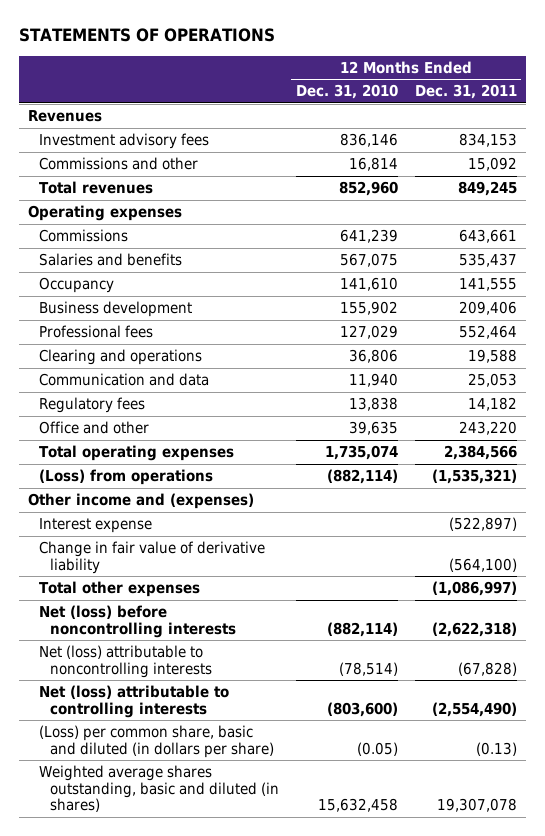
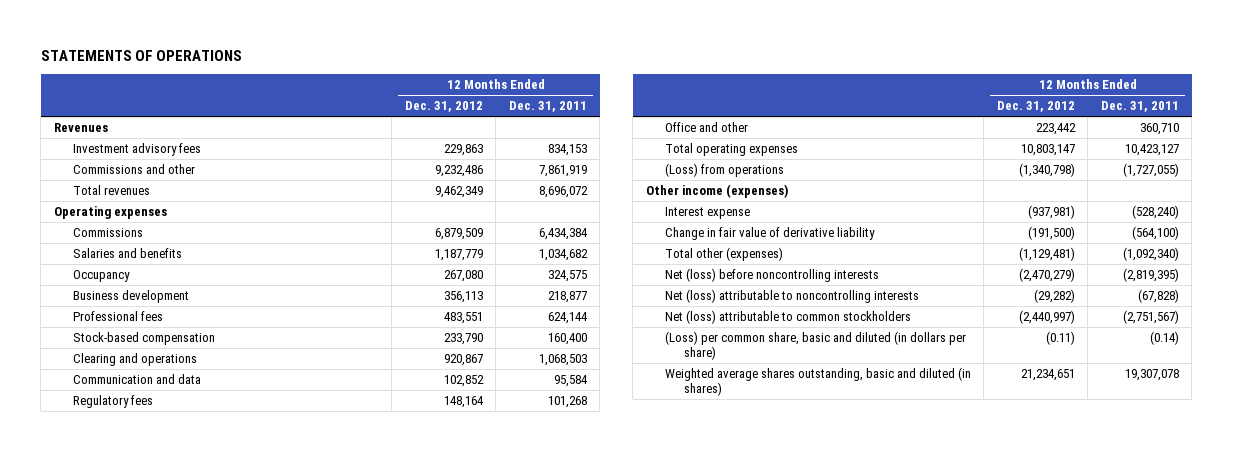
- | 12 Months Ended Dec. 31, 2010 | 12 Months Ended Dec. 31, 2011
+ | 12 Months Ended Dec. 31, 2012 | 12 Months Ended Dec. 31, 2011
- Commissions and other | 16,814 | 15,092
- Total revenues | 852,960 | 849,245
+ Commissions and other | 9,232,486 | 7,861,919
+ Total revenues | 9,462,349 | 8,696,072
- Commissions | 641,239 | 643,661
- Salaries and benefits | 567,075 | 535,437
- Occupancy | 141,610 | 141,555
- Business development | 155,902 | 209,406
- Professional fees | 127,029 | 552,464
- Clearing and operations | 36,806 | 19,588
- Communication and data | 11,940 | 25,053
- Regulatory fees | 13,838 | 14,182
- Office and other | 39,635 | 243,220
- Total operating expenses | 1,735,074 | 2,384,566
- (Loss) from operations | (882,114) | (1,535,321)
- Other income and (expenses)
- Interest expense | | (522,897)
+ Commissions | 6,879,509 | 6,434,384
+ Salaries and benefits | 1,187,779 | 1,034,682
+ Occupancy | 267,080 | 324,575
+ Business development | 356,113 | 218,877
+ Professional fees | 483,551 | 624,144
+ Stock-based compensation | 233,790 | 160,400
+ Clearing and operations | 920,867 | 1,068,503
+ Communication and data | 102,852 | 95,584
+ Regulatory fees | 148,164 | 101,268
+ Office and other | 223,442 | 360,710
+ Total operating expenses | 10,803,147 | 10,423,127
+ (Loss) from operations | (1,340,798) | (1,727,055)
+ Other income (expenses)
+ Interest expense | (937,981) | (528,240)
- Total other expenses | | (1,086,997)
- Net (loss) before noncontrolling interests | (882,114) | (2,622,318)
+ Total other (expenses) | (1,129,481) | (1,092,340)
+ Net (loss) before noncontrolling interests | (2,470,279) | (2,819,395)
- Net (loss) attributable to controlling interests | (803,600) | (2,554,490)
- (Loss) per common share, basic and diluted (in dollars per share) | (0.05) | (0.13)
+ Net (loss) attributable to common stockholders | (2,440,997) | (2,751,567)
+ (Loss) per common share, basic and diluted (in dollars per share) | (0.11) | (0.14)

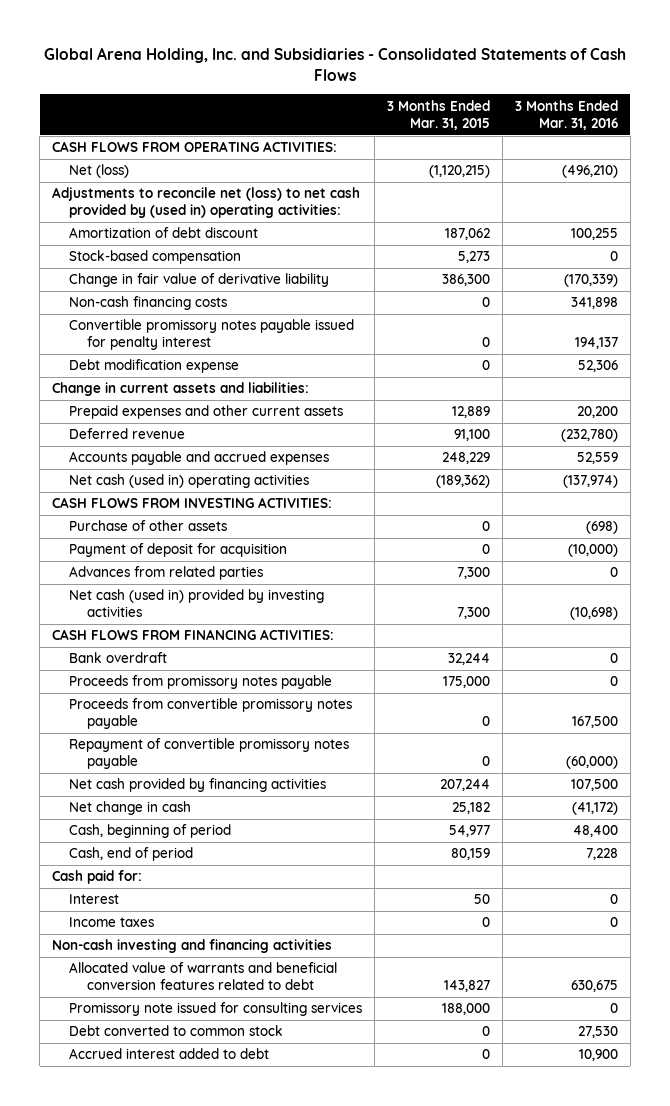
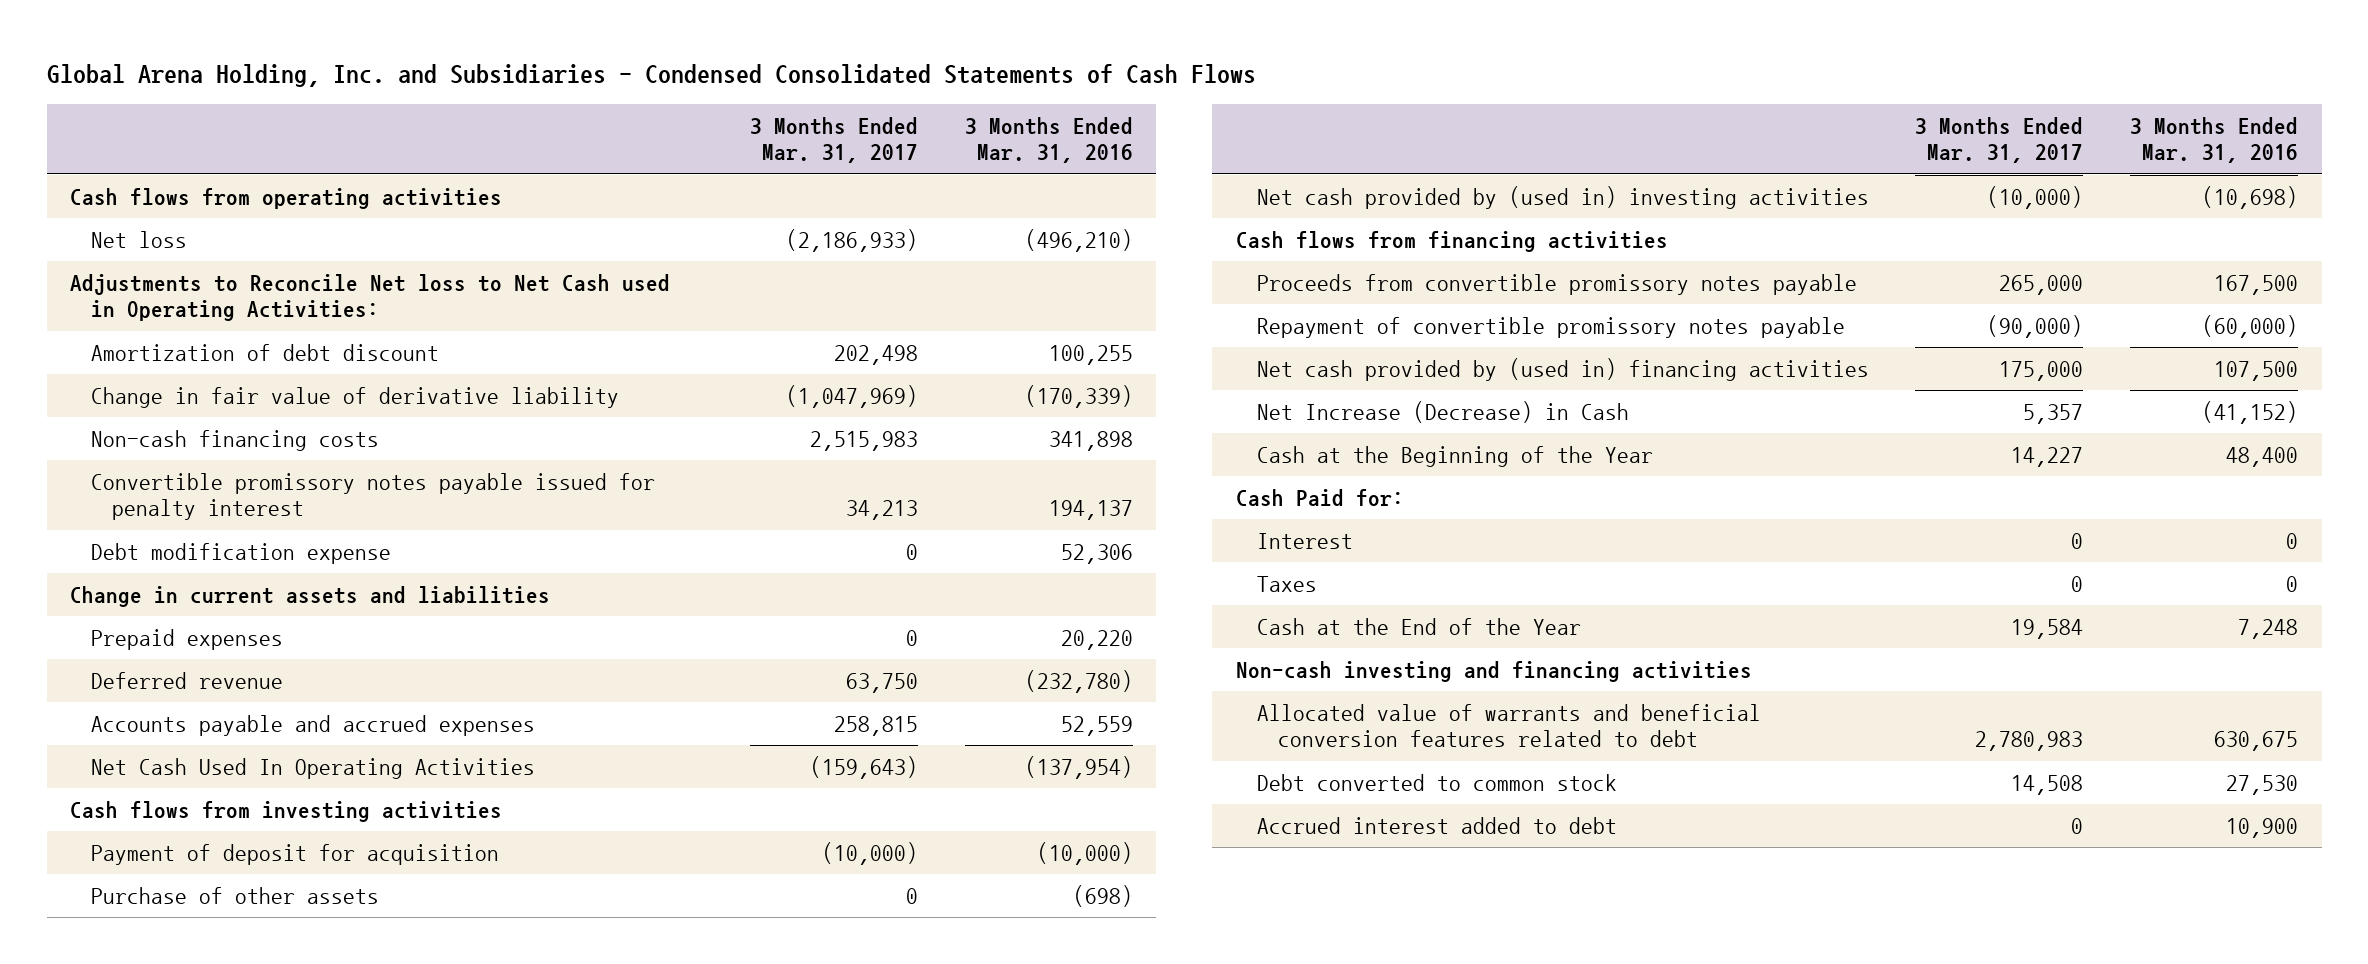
- Global Arena Holding, Inc. and Subsidiaries - Consolidated Statements of Cash Flows
+ Global Arena Holding, Inc. and Subsidiaries - Condensed Consolidated Statements of Cash Flows
- | 3 Months Ended Mar. 31, 2015 | 3 Months Ended Mar. 31, 2016
+ | 3 Months Ended Mar. 31, 2017 | 3 Months Ended Mar. 31, 2016
- CASH FLOWS FROM OPERATING ACTIVITIES:
- Net (loss) | (1,120,215) | (496,210)
- Adjustments to reconcile net (loss) to net cash provided by (used in) operating activities:
+ Cash flows from operating activities
+ Net loss | (2,186,933) | (496,210)
+ Adjustments to Reconcile Net loss to Net Cash used in Operating Activities:
- Stock-based compensation | 5,273 | 0
- Change in current assets and liabilities:
- Prepaid expenses and other current assets | 12,889 | 20,200
+ Change in current assets and liabilities
+ Prepaid expenses | 0 | 20,220
- Net cash (used in) operating activities | (189,362) | (137,974)
- CASH FLOWS FROM INVESTING ACTIVITIES:
+ Net Cash Used In Operating Activities | (159,643) | (137,954)
+ Cash flows from investing activities
- Advances from related parties | 7,300 | 0
- Net cash (used in) provided by investing activities | 7,300 | (10,698)
- CASH FLOWS FROM FINANCING ACTIVITIES:
- Bank overdraft | 32,244 | 0
- Proceeds from promissory notes payable | 175,000 | 0
moved down: Purchase of other assets | 0 | (698)
+ Net cash provided by (used in) investing activities | (10,000) | (10,698)
+ Cash flows from financing activities
- Net cash provided by financing activities | 207,244 | 107,500
- Net change in cash | 25,182 | (41,172)
- Cash, beginning of period | 54,977 | 48,400
- Cash, end of period | 80,159 | 7,228
- Cash paid for:
+ Net cash provided by (used in) financing activities | 175,000 | 107,500
+ Net Increase (Decrease) in Cash | 5,357 | (41,152)
+ Cash at the Beginning of the Year | 14,227 | 48,400
+ Cash Paid for:
- Income taxes | 0 | 0
+ Taxes | 0 | 0
+ Cash at the End of the Year | 19,584 | 7,248
- Promissory note issued for consulting services | 188,000 | 0

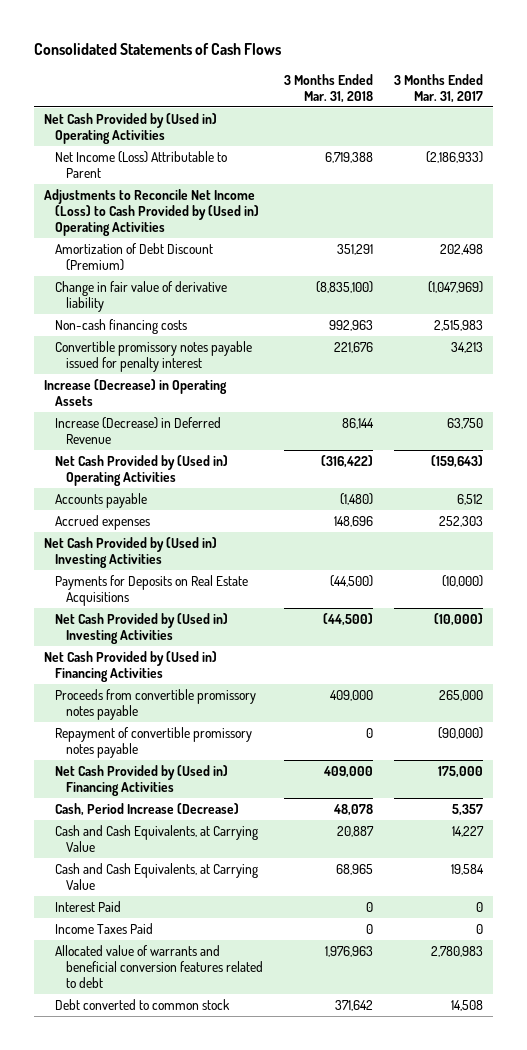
- Global Arena Holding, Inc. and Subsidiaries - Condensed Consolidated Statements of Cash Flows
+ Consolidated Statements of Cash Flows
- | 3 Months Ended Mar. 31, 2017 | 3 Months Ended Mar. 31, 2016
+ | 3 Months Ended Mar. 31, 2018 | 3 Months Ended Mar. 31, 2017
- Cash flows from operating activities
- Net loss | (2,186,933) | (496,210)
- Adjustments to Reconcile Net loss to Net Cash used in Operating Activities:
- Amortization of debt discount | 202,498 | 100,255
+ Net Cash Provided by (Used in) Operating Activities
+ Net Income (Loss) Attributable to Parent | 6,719,388 | (2,186,933)
+ Adjustments to Reconcile Net Income (Loss) to Cash Provided by (Used in) Operating Activities
+ Amortization of Debt Discount (Premium) | 351,291 | 202,498
- Debt modification expense | 0 | 52,306
- Change in current assets and liabilities
- Prepaid expenses | 0 | 20,220
- Deferred revenue | 63,750 | (232,780)
- Accounts payable and accrued expenses | 258,815 | 52,559
- Net Cash Used In Operating Activities | (159,643) | (137,954)
- Cash flows from investing activities
- Payment of deposit for acquisition | (10,000) | (10,000)
- Purchase of other assets | 0 | (698)
- Net cash provided by (used in) investing activities | (10,000) | (10,698)
- Cash flows from financing activities
+ Increase (Decrease) in Operating Assets
+ Increase (Decrease) in Deferred Revenue | 86,144 | 63,750
+ Net Cash Provided by (Used in) Operating Activities | (316,422) | (159,643)
+ Accounts payable | (1,480) | 6,512
+ Accrued expenses | 148,696 | 252,303
+ Net Cash Provided by (Used in) Investing Activities
+ Payments for Deposits on Real Estate Acquisitions | (44,500) | (10,000)
+ Net Cash Provided by (Used in) Investing Activities | (44,500) | (10,000)
+ Net Cash Provided by (Used in) Financing Activities
- Net cash provided by (used in) financing activities | 175,000 | 107,500
- Net Increase (Decrease) in Cash | 5,357 | (41,152)
- Cash at the Beginning of the Year | 14,227 | 48,400
- Cash Paid for:
- Interest | 0 | 0
- Taxes | 0 | 0
- Cash at the End of the Year | 19,584 | 7,248
- Non-cash investing and financing activities
+ Net Cash Provided by (Used in) Financing Activities | 409,000 | 175,000
+ Cash, Period Increase (Decrease) | 48,078 | 5,357
+ Cash and Cash Equivalents, at Carrying Value | 20,887 | 14,227
+ Cash and Cash Equivalents, at Carrying Value | 68,965 | 19,584
+ Interest Paid | 0 | 0
+ Income Taxes Paid | 0 | 0
- Accrued interest added to debt | 0 | 10,900

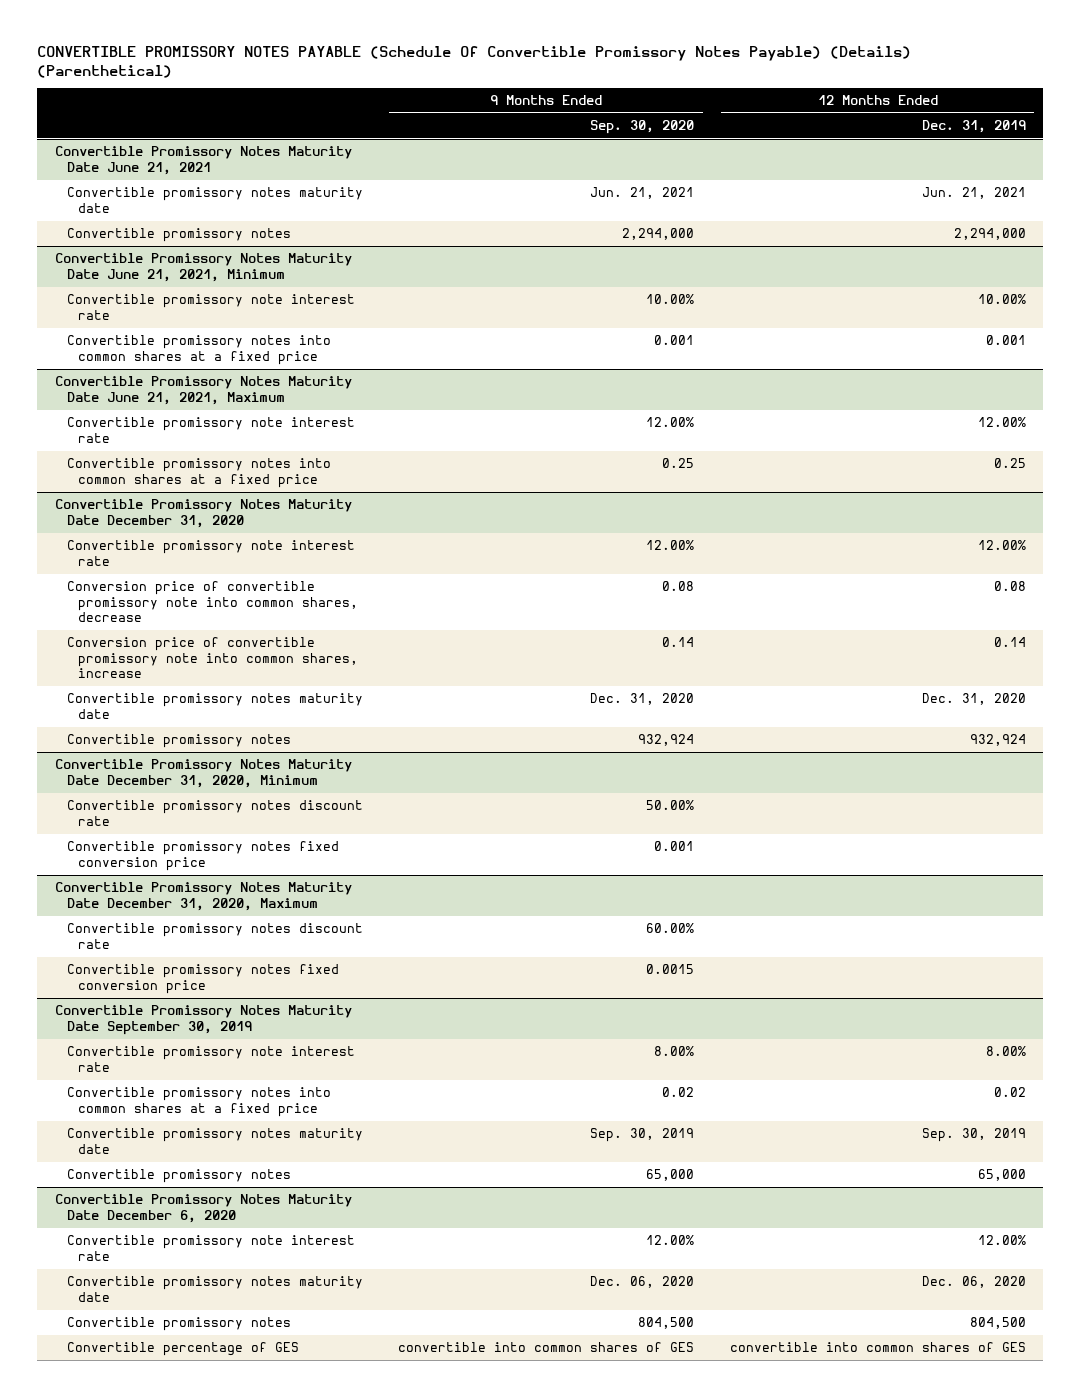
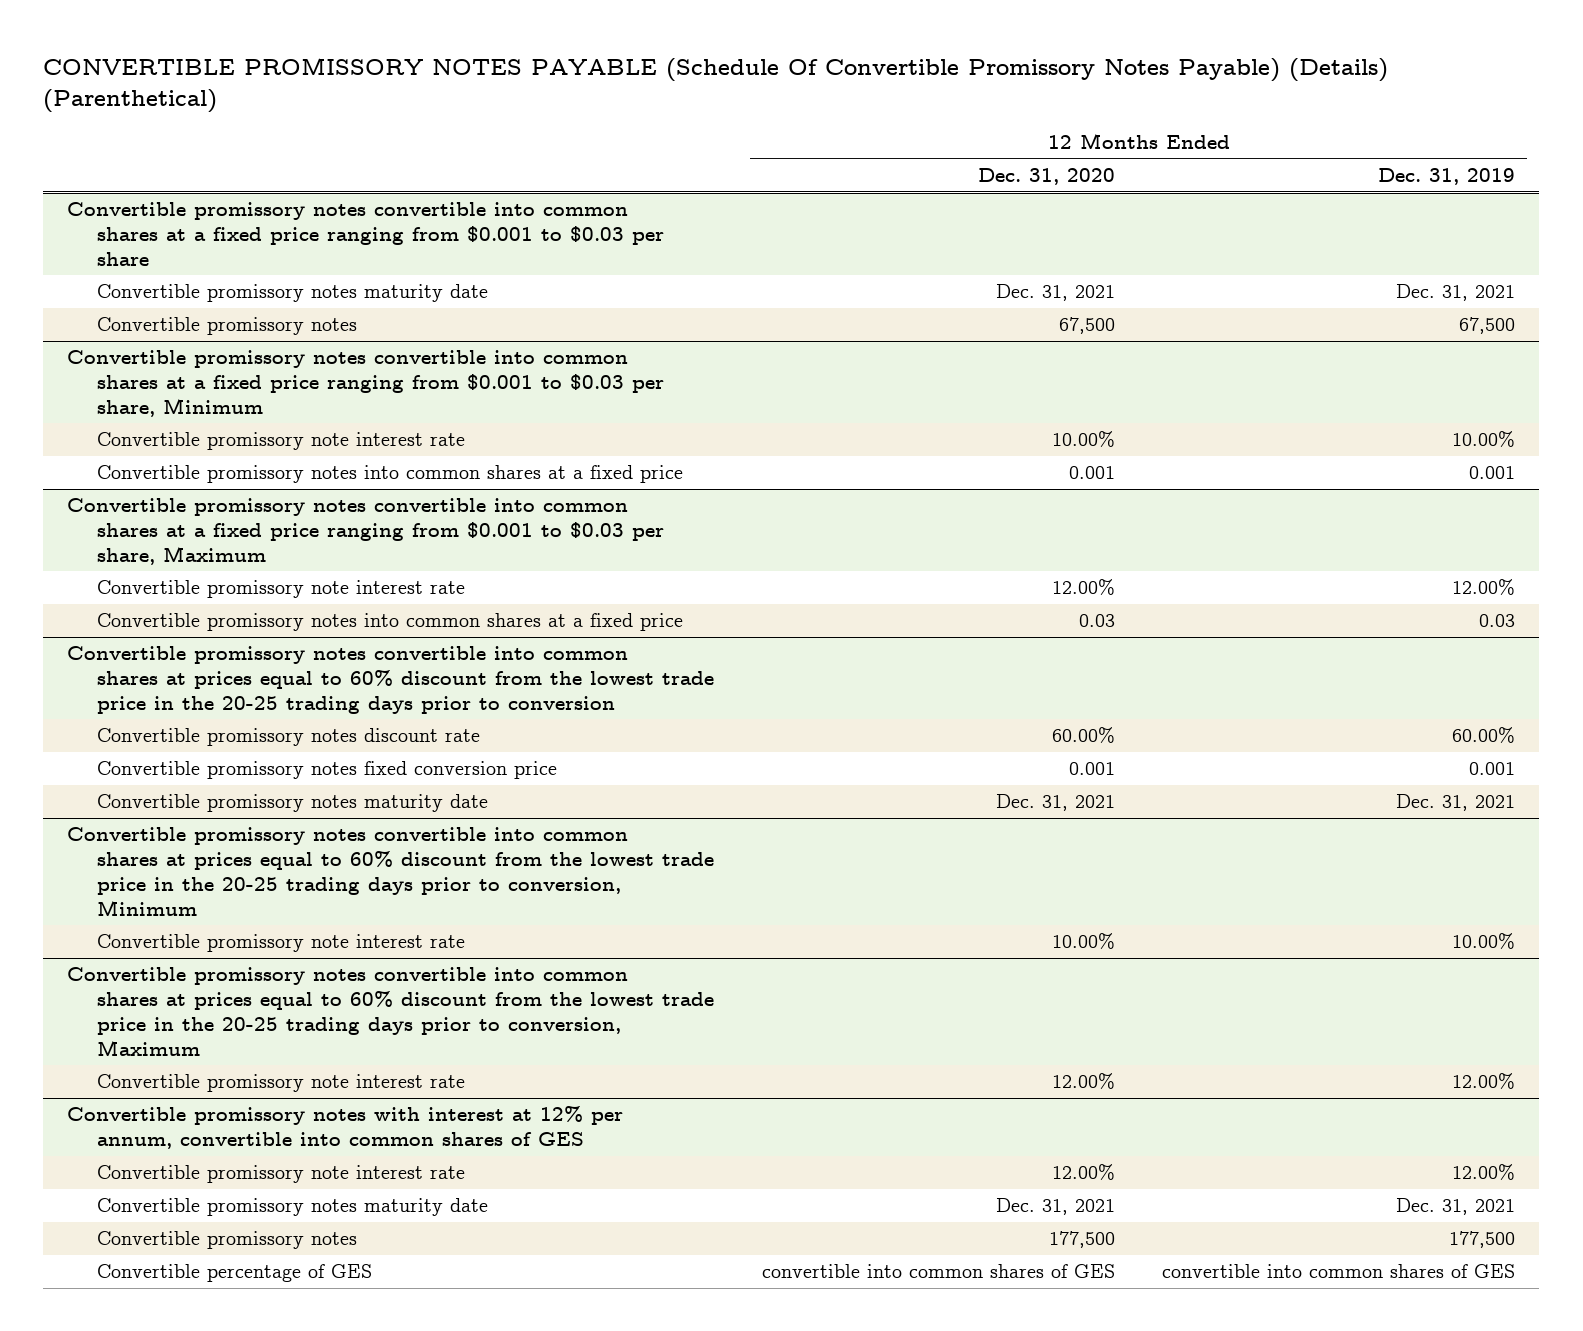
- | 9 Months Ended Sep. 30, 2020 | 12 Months Ended Dec. 31, 2019
+ | 12 Months Ended Dec. 31, 2020 | 12 Months Ended Dec. 31, 2019
- Convertible Promissory Notes Maturity Date June 21, 2021
- Convertible promissory notes maturity date | Jun. 21, 2021 | Jun. 21, 2021
- Convertible promissory notes | 2,294,000 | 2,294,000
- Convertible Promissory Notes Maturity Date June 21, 2021, Minimum
+ Convertible promissory notes convertible into common shares at a fixed price ranging from $0.001 to $0.03 per share
+ Convertible promissory notes maturity date | Dec. 31, 2021 | Dec. 31, 2021
+ Convertible promissory notes | 67,500 | 67,500
+ Convertible promissory notes convertible into common shares at a fixed price ranging from $0.001 to $0.03 per share, Minimum
- Convertible Promissory Notes Maturity Date June 21, 2021, Maximum
+ Convertible promissory notes convertible into common shares at a fixed price ranging from $0.001 to $0.03 per share, Maximum
- Convertible promissory notes into common shares at a fixed price | 0.25 | 0.25
- Convertible Promissory Notes Maturity Date December 31, 2020
+ Convertible promissory notes into common shares at a fixed price | 0.03 | 0.03
+ Convertible promissory notes convertible into common shares at prices equal to 60% discount from the lowest trade price in the 20-25 trading days prior to conversion
+ Convertible promissory notes discount rate | 60.00% | 60.00%
+ Convertible promissory notes fixed conversion price | 0.001 | 0.001
+ Convertible promissory notes maturity date | Dec. 31, 2021 | Dec. 31, 2021
+ Convertible promissory notes convertible into common shares at prices equal to 60% discount from the lowest trade price in the 20-25 trading days prior to conversion, Minimum
+ Convertible promissory note interest rate | 10.00% | 10.00%
+ Convertible promissory notes convertible into common shares at prices equal to 60% discount from the lowest trade price in the 20-25 trading days prior to conversion, Maximum
- Conversion price of convertible promissory note into common shares, decrease | 0.08 | 0.08
- Conversion price of convertible promissory note into common shares, increase | 0.14 | 0.14
- Convertible promissory notes maturity date | Dec. 31, 2020 | Dec. 31, 2020
- Convertible promissory notes | 932,924 | 932,924
- Convertible Promissory Notes Maturity Date December 31, 2020, Minimum
- Convertible promissory notes discount rate | 50.00% |
- Convertible promissory notes fixed conversion price | 0.001 |
- Convertible Promissory Notes Maturity Date December 31, 2020, Maximum
- Convertible promissory notes discount rate | 60.00% |
- Convertible promissory notes fixed conversion price | 0.0015 |
- Convertible Promissory Notes Maturity Date September 30, 2019
- Convertible promissory note interest rate | 8.00% | 8.00%
- Convertible promissory notes into common shares at a fixed price | 0.02 | 0.02
- Convertible promissory notes maturity date | Sep. 30, 2019 | Sep. 30, 2019
- Convertible promissory notes | 65,000 | 65,000
- Convertible Promissory Notes Maturity Date December 6, 2020
+ Convertible promissory notes with interest at 12% per annum, convertible into common shares of GES
- Convertible promissory notes maturity date | Dec. 06, 2020 | Dec. 06, 2020
- Convertible promissory notes | 804,500 | 804,500
+ Convertible promissory notes maturity date | Dec. 31, 2021 | Dec. 31, 2021
+ Convertible promissory notes | 177,500 | 177,500

